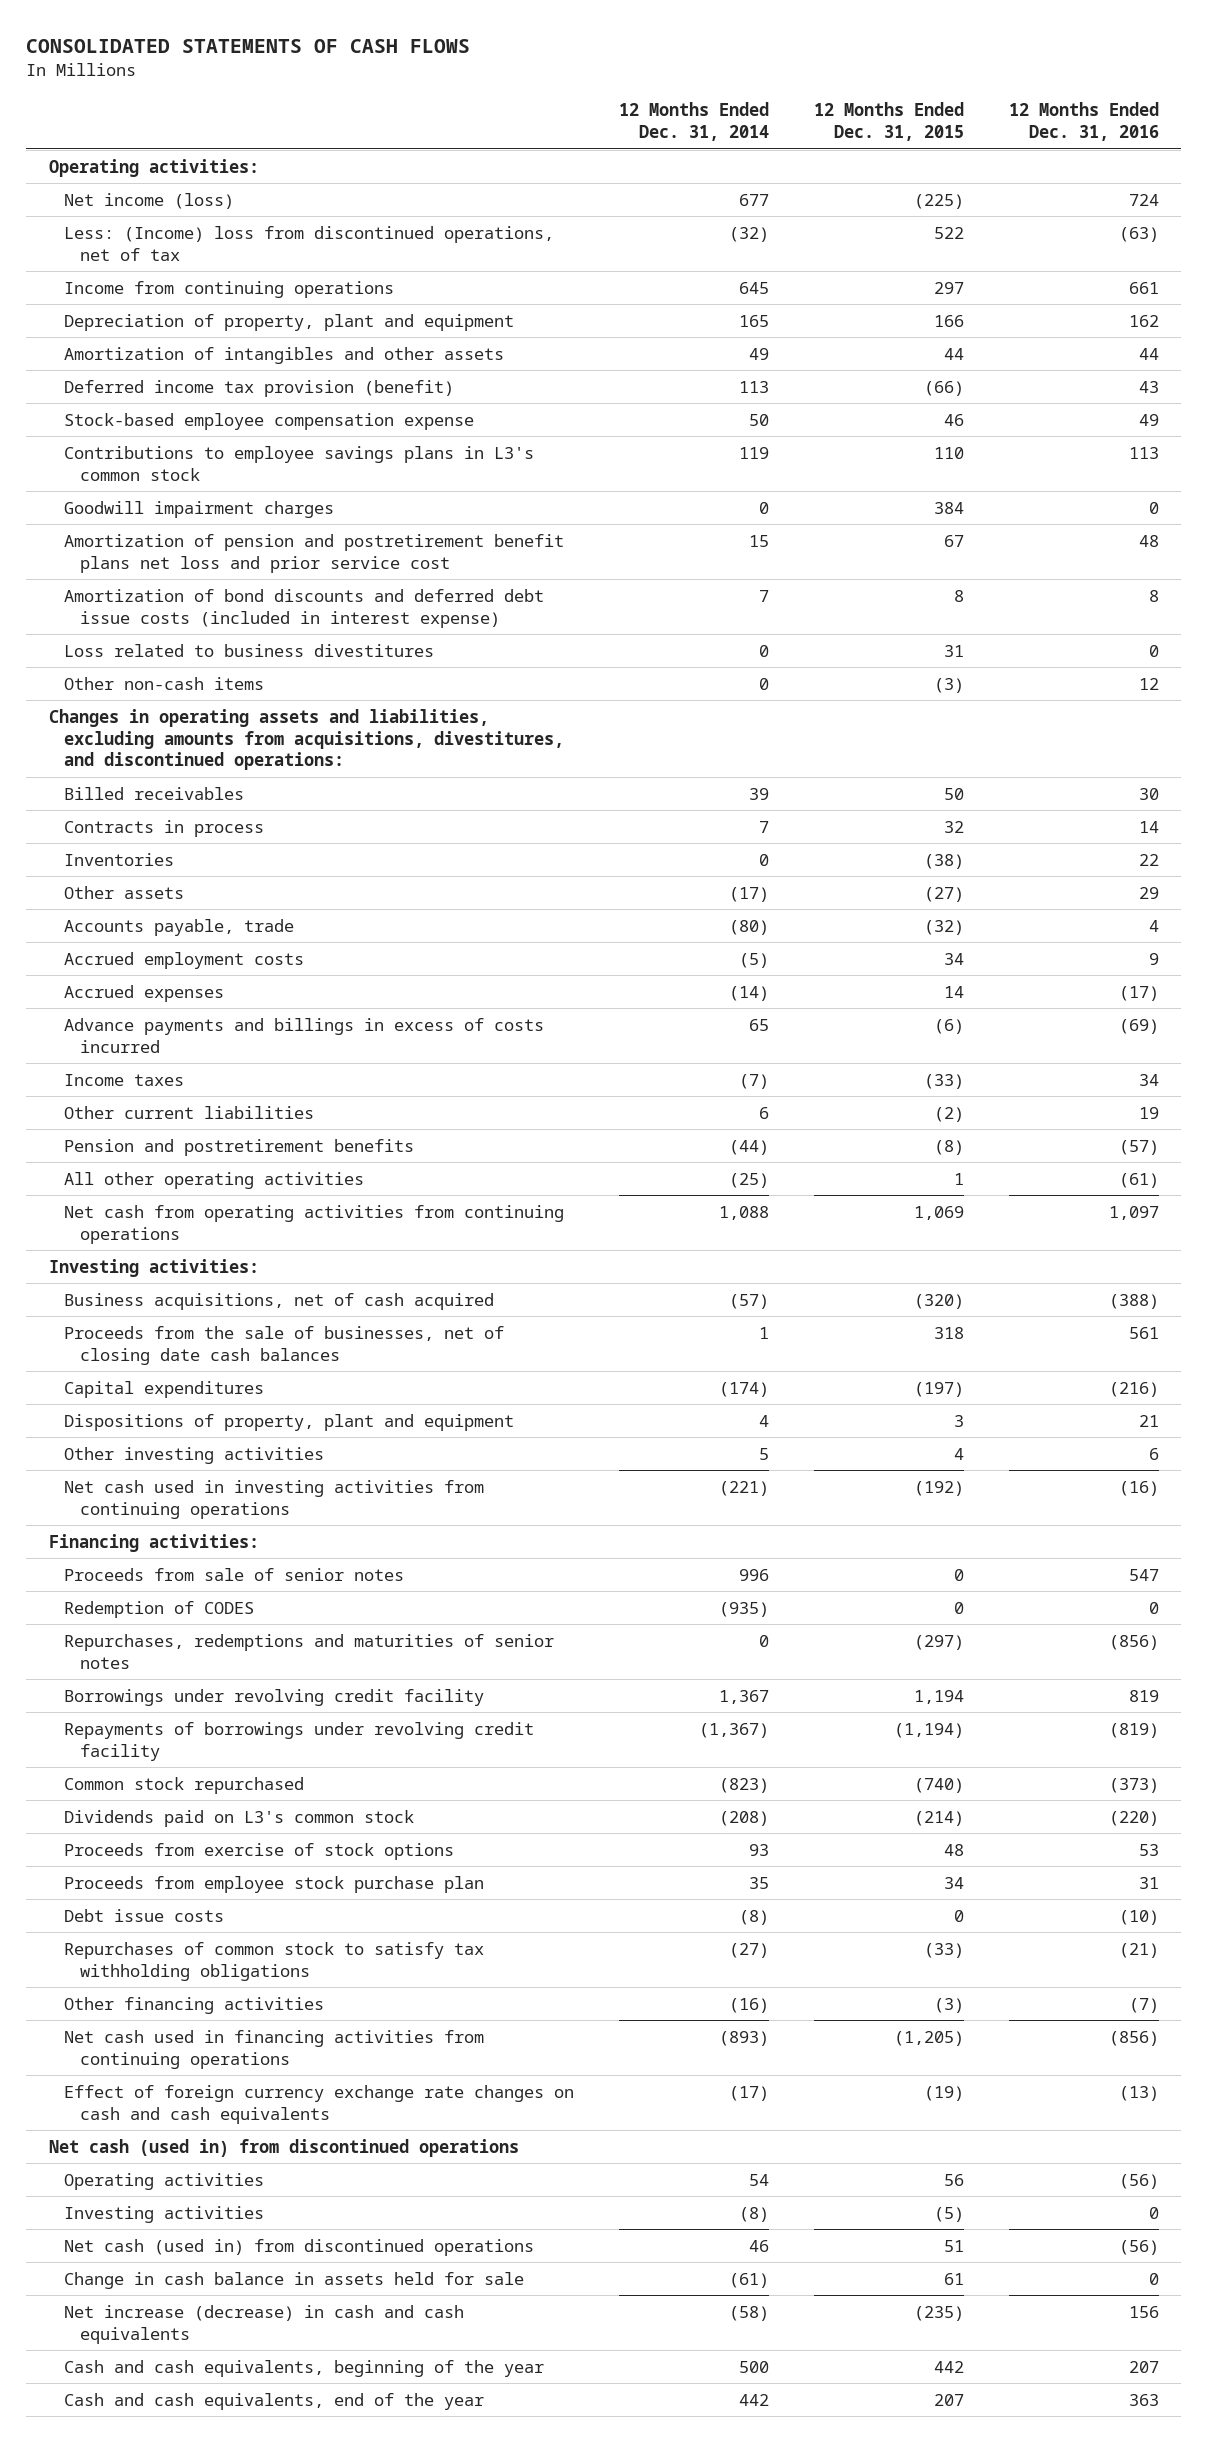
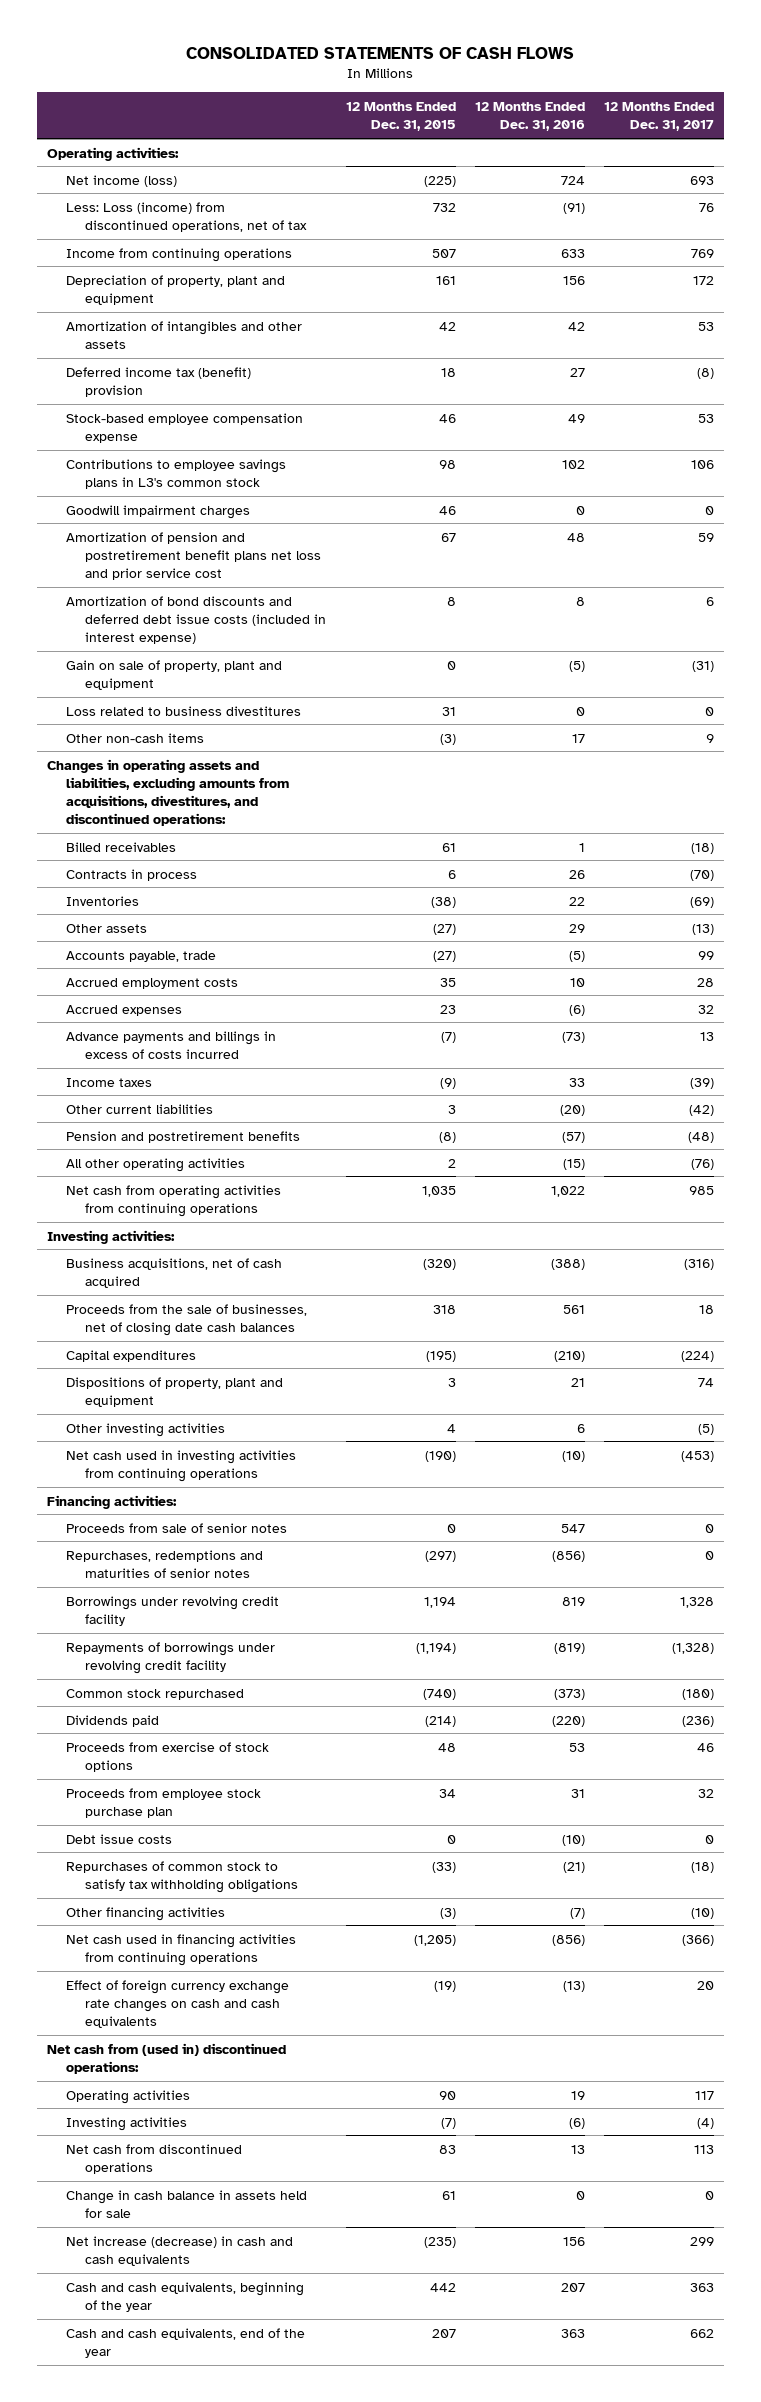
- | 12 Months Ended Dec. 31, 2014 | 12 Months Ended Dec. 31, 2015 | 12 Months Ended Dec. 31, 2016
+ | 12 Months Ended Dec. 31, 2015 | 12 Months Ended Dec. 31, 2016 | 12 Months Ended Dec. 31, 2017
- Less: (Income) loss from discontinued operations, net of tax | (32) | 522 | (63)
- Income from continuing operations | 645 | 297 | 661
- Depreciation of property, plant and equipment | 165 | 166 | 162
- Amortization of intangibles and other assets | 49 | 44 | 44
- Deferred income tax provision (benefit) | 113 | (66) | 43
+ Less: Loss (income) from discontinued operations, net of tax | 732 | (91) | 76
+ Income from continuing operations | 507 | 633 | 769
+ Depreciation of property, plant and equipment | 161 | 156 | 172
+ Amortization of intangibles and other assets | 42 | 42 | 53
+ Deferred income tax (benefit) provision | 18 | 27 | (8)
- Contributions to employee savings plans in L3's common stock | 119 | 110 | 113
- Goodwill impairment charges | 0 | 384 | 0
+ Contributions to employee savings plans in L3's common stock | 98 | 102 | 106
+ Goodwill impairment charges | 46 | 0 | 0
+ Gain on sale of property, plant and equipment | 0 | (5) | (31)
- Other non-cash items | 0 | (3) | 12
+ Other non-cash items | (3) | 17 | 9
- Billed receivables | 39 | 50 | 30
- Contracts in process | 7 | 32 | 14
+ Billed receivables | 61 | 1 | (18)
+ Contracts in process | 6 | 26 | (70)
- Accounts payable, trade | (80) | (32) | 4
- Accrued employment costs | (5) | 34 | 9
- Accrued expenses | (14) | 14 | (17)
- Advance payments and billings in excess of costs incurred | 65 | (6) | (69)
- Income taxes | (7) | (33) | 34
- Other current liabilities | 6 | (2) | 19
+ Accounts payable, trade | (27) | (5) | 99
+ Accrued employment costs | 35 | 10 | 28
+ Accrued expenses | 23 | (6) | 32
+ Advance payments and billings in excess of costs incurred | (7) | (73) | 13
+ Income taxes | (9) | 33 | (39)
+ Other current liabilities | 3 | (20) | (42)
- All other operating activities | (25) | 1 | (61)
- Net cash from operating activities from continuing operations | 1,088 | 1,069 | 1,097
+ All other operating activities | 2 | (15) | (76)
+ Net cash from operating activities from continuing operations | 1,035 | 1,022 | 985
- Capital expenditures | (174) | (197) | (216)
+ Capital expenditures | (195) | (210) | (224)
- Net cash used in investing activities from continuing operations | (221) | (192) | (16)
+ Net cash used in investing activities from continuing operations | (190) | (10) | (453)
- Redemption of CODES | (935) | 0 | 0
- Dividends paid on L3's common stock | (208) | (214) | (220)
+ Dividends paid | (214) | (220) | (236)
- Net cash (used in) from discontinued operations
- Operating activities | 54 | 56 | (56)
- Investing activities | (8) | (5) | 0
- Net cash (used in) from discontinued operations | 46 | 51 | (56)
+ Net cash from (used in) discontinued operations:
+ Operating activities | 90 | 19 | 117
+ Investing activities | (7) | (6) | (4)
+ Net cash from discontinued operations | 83 | 13 | 113

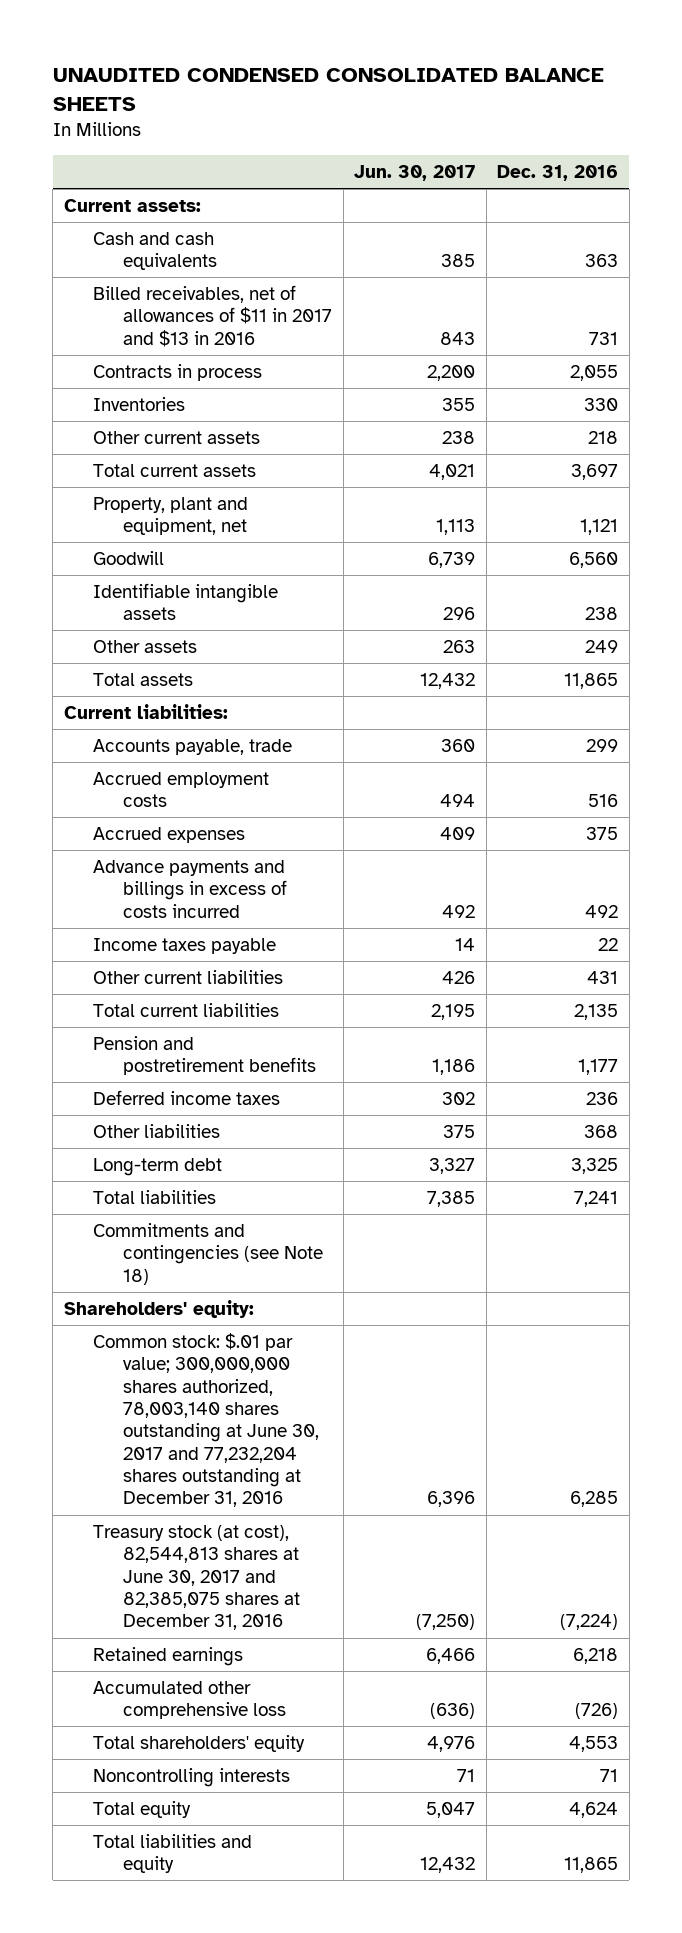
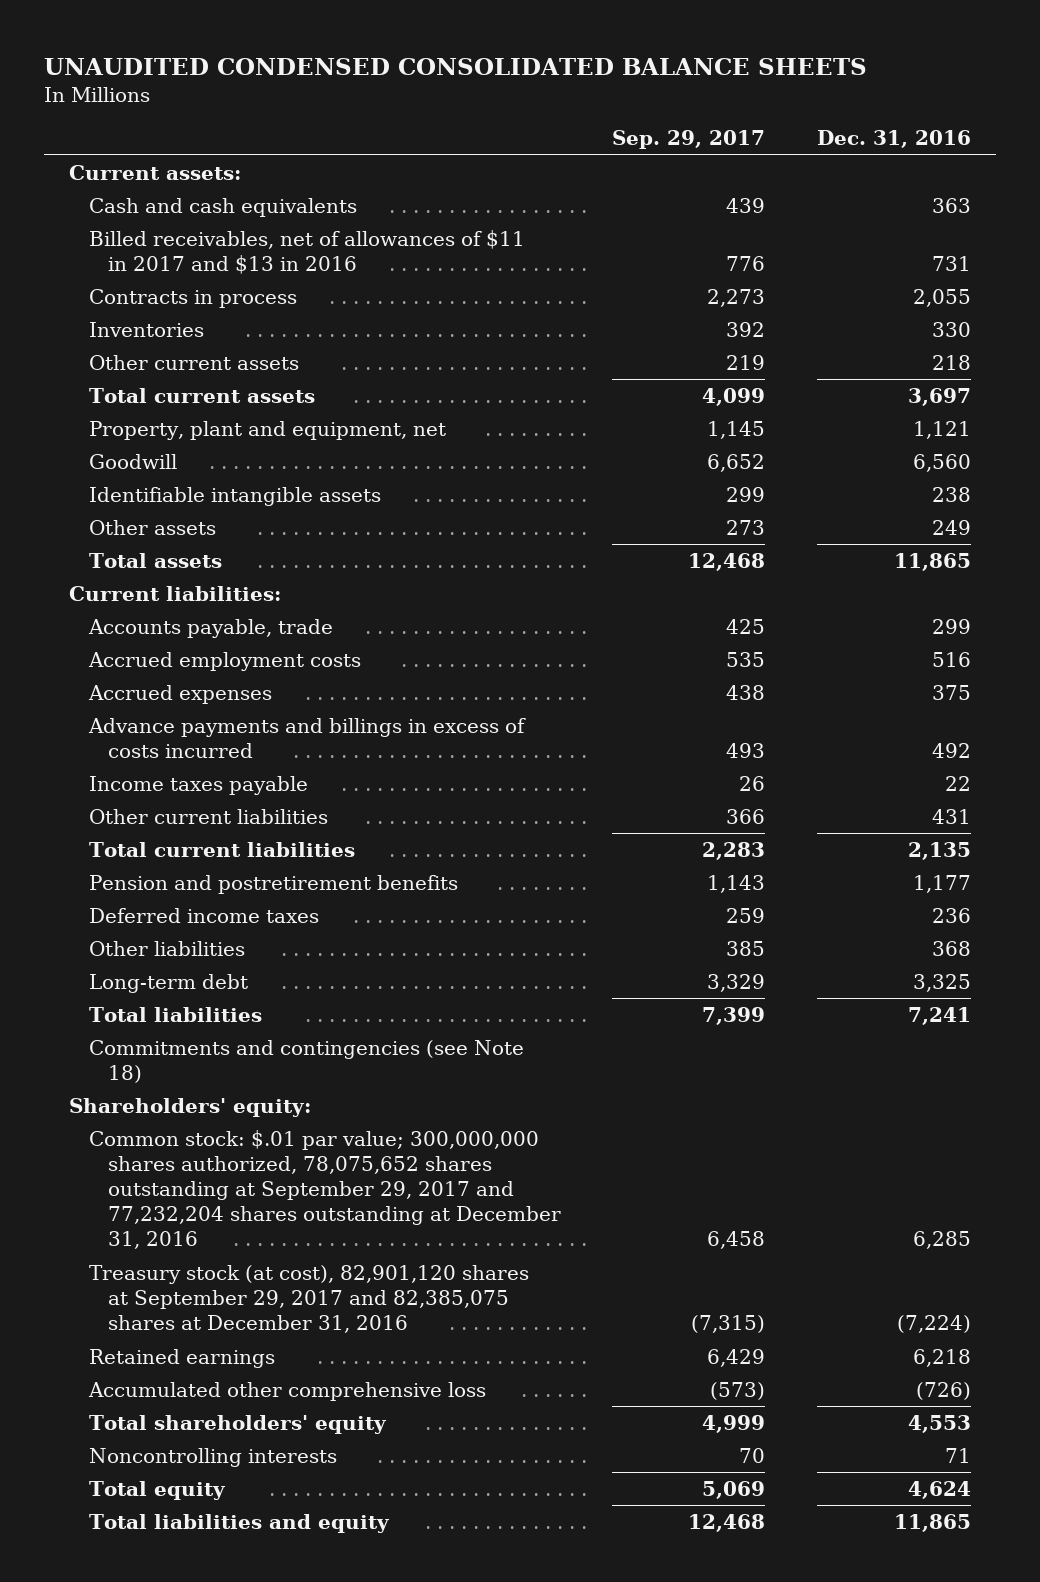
- | Jun. 30, 2017 | Dec. 31, 2016
+ | Sep. 29, 2017 | Dec. 31, 2016
- Common stock: $.01 par value; 300,000,000 shares authorized, 78,003,140 shares outstanding at June 30, 2017 and 77,232,204 shares outstanding at December 31, 2016 | 6,396 | 6,285
- Treasury stock (at cost), 82,544,813 shares at June 30, 2017 and 82,385,075 shares at December 31, 2016 | (7,250) | (7,224)
+ Common stock: $.01 par value; 300,000,000 shares authorized, 78,075,652 shares outstanding at September 29, 2017 and 77,232,204 shares outstanding at December 31, 2016 | 6,458 | 6,285
+ Treasury stock (at cost), 82,901,120 shares at September 29, 2017 and 82,385,075 shares at December 31, 2016 | (7,315) | (7,224)

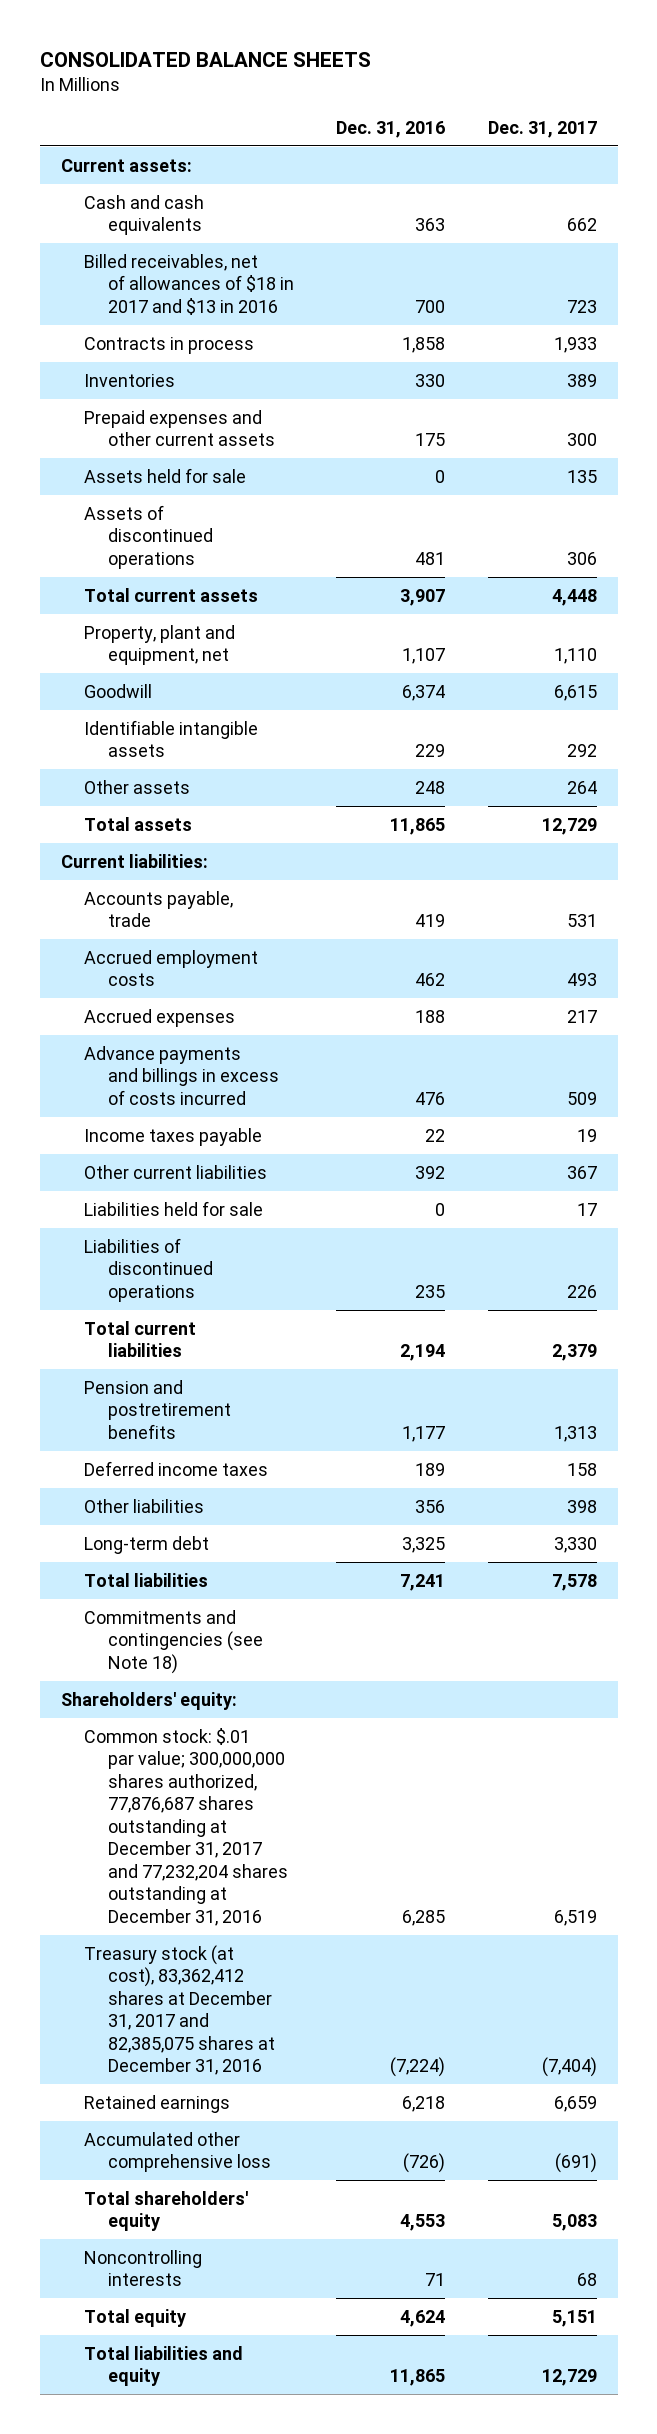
- UNAUDITED CONDENSED CONSOLIDATED BALANCE SHEETS
+ CONSOLIDATED BALANCE SHEETS
- | Sep. 29, 2017 | Dec. 31, 2016
+ | Dec. 31, 2016 | Dec. 31, 2017
- Billed receivables, net of allowances of $11 in 2017 and $13 in 2016 | 776 | 731
- Contracts in process | 2,273 | 2,055
+ Billed receivables, net of allowances of $18 in 2017 and $13 in 2016 | 700 | 723
+ Contracts in process | 1,858 | 1,933
- Other current assets | 219 | 218
- Total current assets | 4,099 | 3,697
- Property, plant and equipment, net | 1,145 | 1,121
- Goodwill | 6,652 | 6,560
- Identifiable intangible assets | 299 | 238
- Other assets | 273 | 249
+ Prepaid expenses and other current assets | 175 | 300
+ Assets held for sale | 0 | 135
+ Assets of discontinued operations | 481 | 306
+ Total current assets | 3,907 | 4,448
+ Property, plant and equipment, net | 1,107 | 1,110
+ Goodwill | 6,374 | 6,615
+ Identifiable intangible assets | 229 | 292
+ Other assets | 248 | 264
- Accounts payable, trade | 425 | 299
- Accrued employment costs | 535 | 516
- Accrued expenses | 438 | 375
- Advance payments and billings in excess of costs incurred | 493 | 492
+ Accounts payable, trade | 419 | 531
+ Accrued employment costs | 462 | 493
+ Accrued expenses | 188 | 217
+ Advance payments and billings in excess of costs incurred | 476 | 509
- Other current liabilities | 366 | 431
- Total current liabilities | 2,283 | 2,135
+ Other current liabilities | 392 | 367
+ Liabilities held for sale | 0 | 17
+ Liabilities of discontinued operations | 235 | 226
+ Total current liabilities | 2,194 | 2,379
- Deferred income taxes | 259 | 236
- Other liabilities | 385 | 368
+ Deferred income taxes | 189 | 158
+ Other liabilities | 356 | 398
- Common stock: $.01 par value; 300,000,000 shares authorized, 78,075,652 shares outstanding at September 29, 2017 and 77,232,204 shares outstanding at December 31, 2016 | 6,458 | 6,285
- Treasury stock (at cost), 82,901,120 shares at September 29, 2017 and 82,385,075 shares at December 31, 2016 | (7,315) | (7,224)
+ Common stock: $.01 par value; 300,000,000 shares authorized, 77,876,687 shares outstanding at December 31, 2017 and 77,232,204 shares outstanding at December 31, 2016 | 6,285 | 6,519
+ Treasury stock (at cost), 83,362,412 shares at December 31, 2017 and 82,385,075 shares at December 31, 2016 | (7,224) | (7,404)

